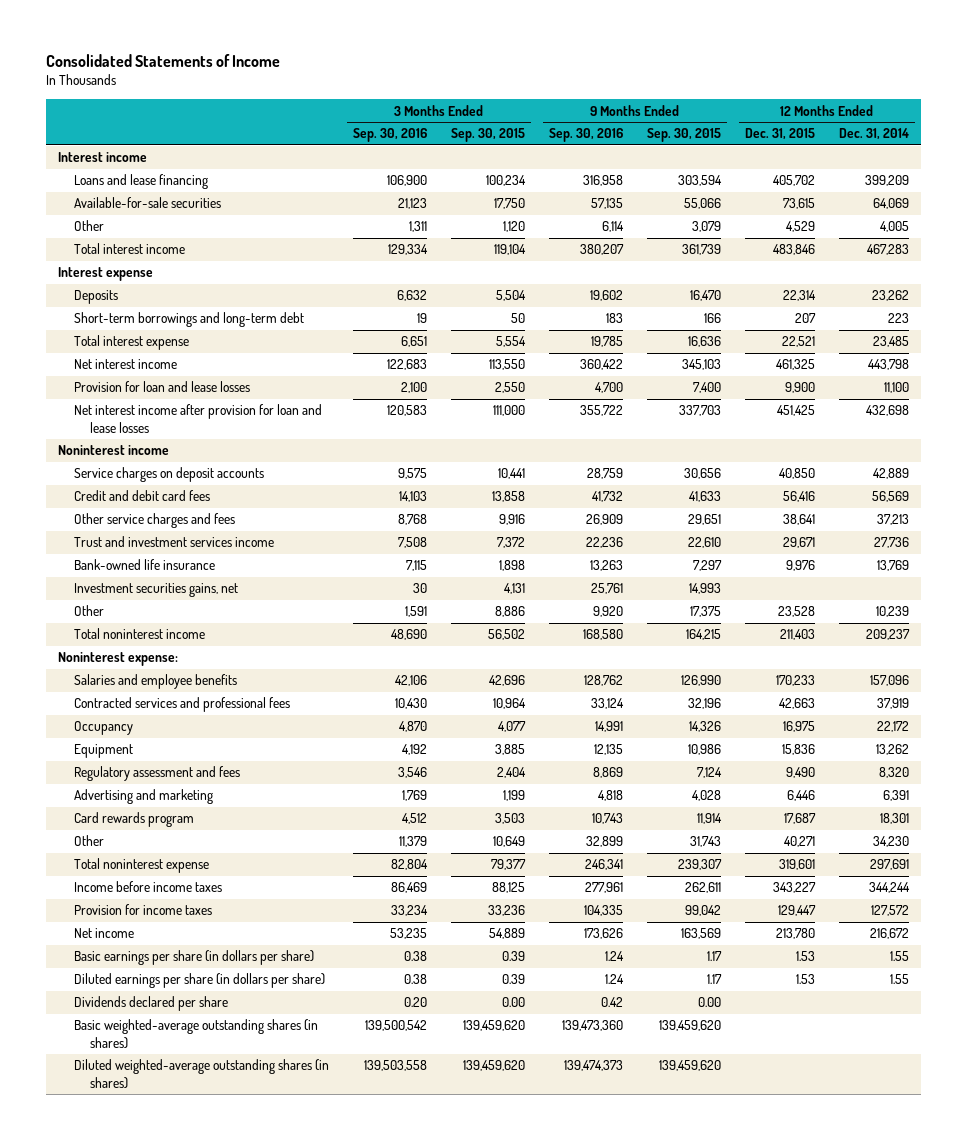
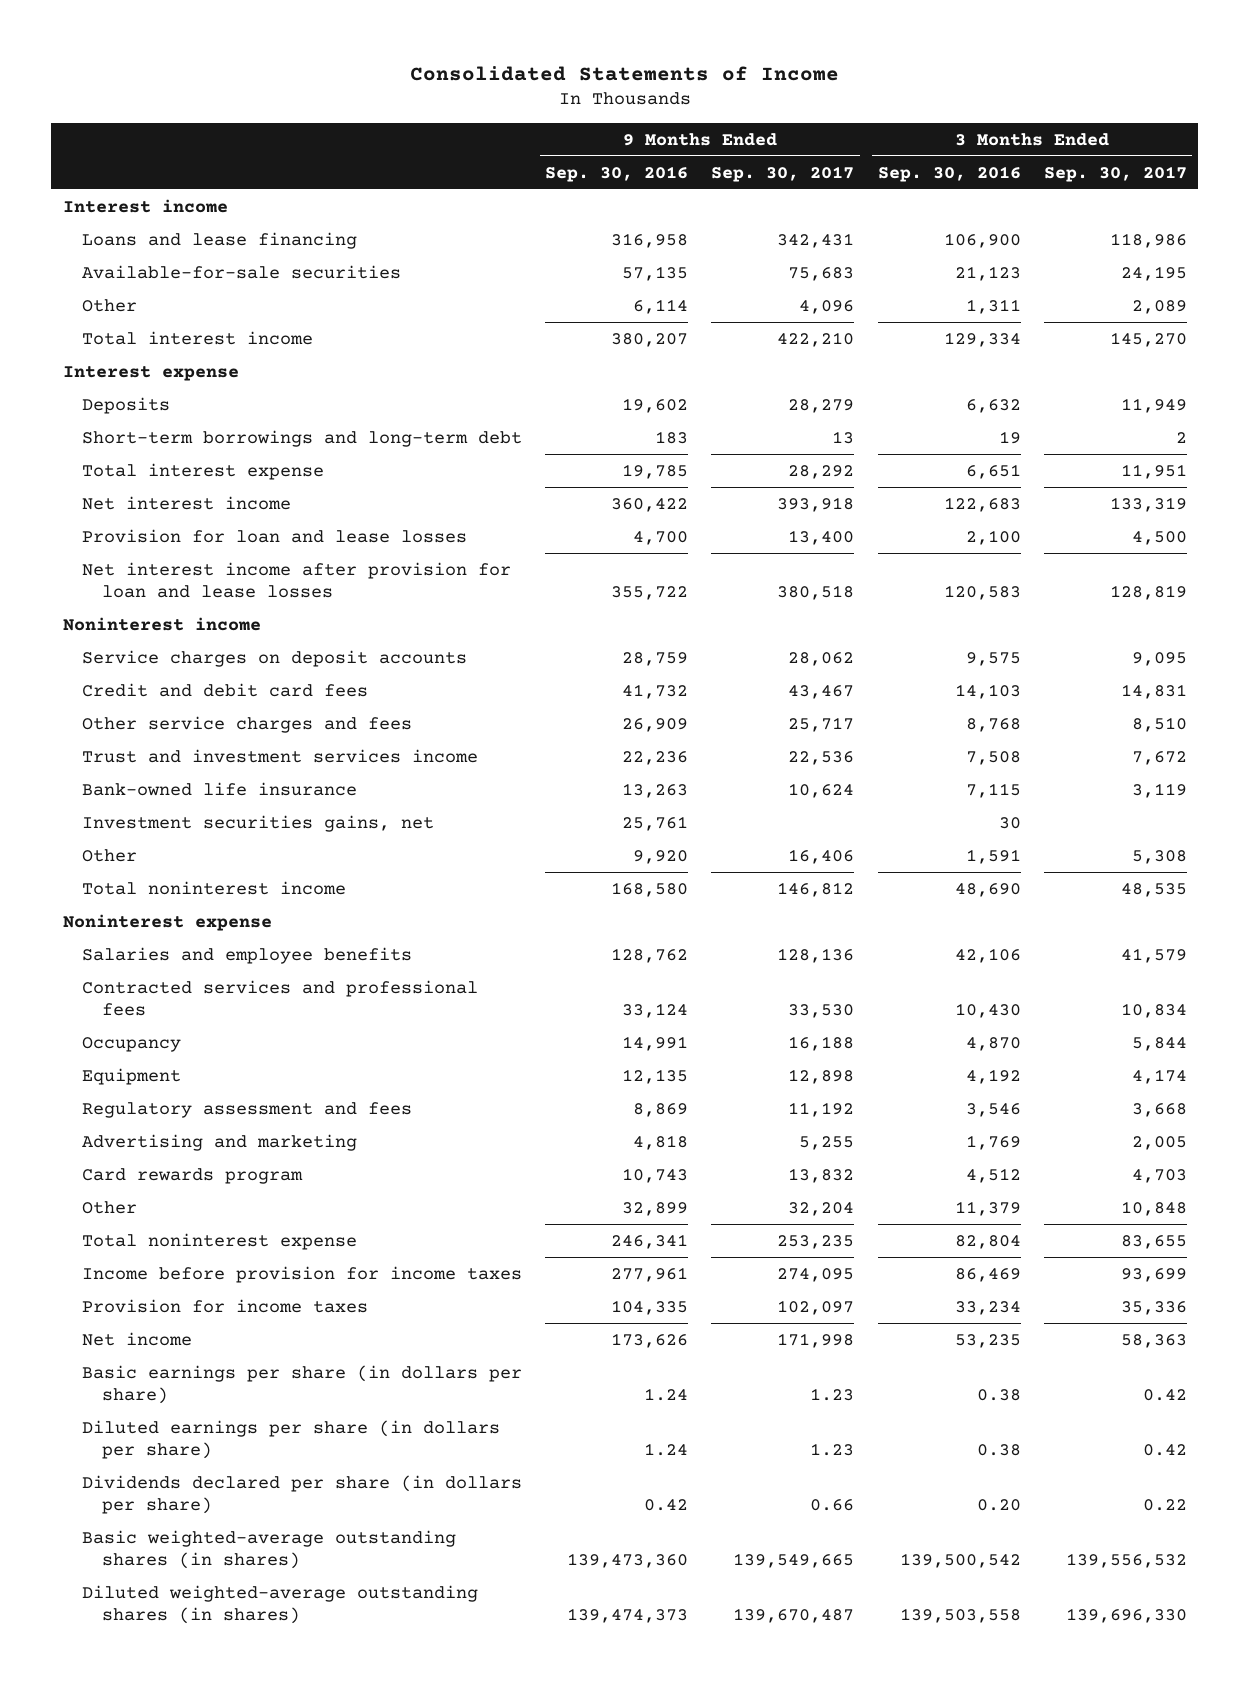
- | 3 Months Ended Sep. 30, 2016 | 3 Months Ended Sep. 30, 2015 | 9 Months Ended Sep. 30, 2016 | 9 Months Ended Sep. 30, 2015 | 12 Months Ended Dec. 31, 2015 | 12 Months Ended Dec. 31, 2014
+ | 9 Months Ended Sep. 30, 2016 | 9 Months Ended Sep. 30, 2017 | 3 Months Ended Sep. 30, 2016 | 3 Months Ended Sep. 30, 2017
- Noninterest expense:
+ Noninterest expense
- Income before income taxes | 86,469 | 88,125 | 277,961 | 262,611 | 343,227 | 344,244
+ Income before provision for income taxes | 277,961 | 274,095 | 86,469 | 93,699
- Dividends declared per share | 0.20 | 0.00 | 0.42 | 0.00 | |
+ Dividends declared per share (in dollars per share) | 0.42 | 0.66 | 0.20 | 0.22

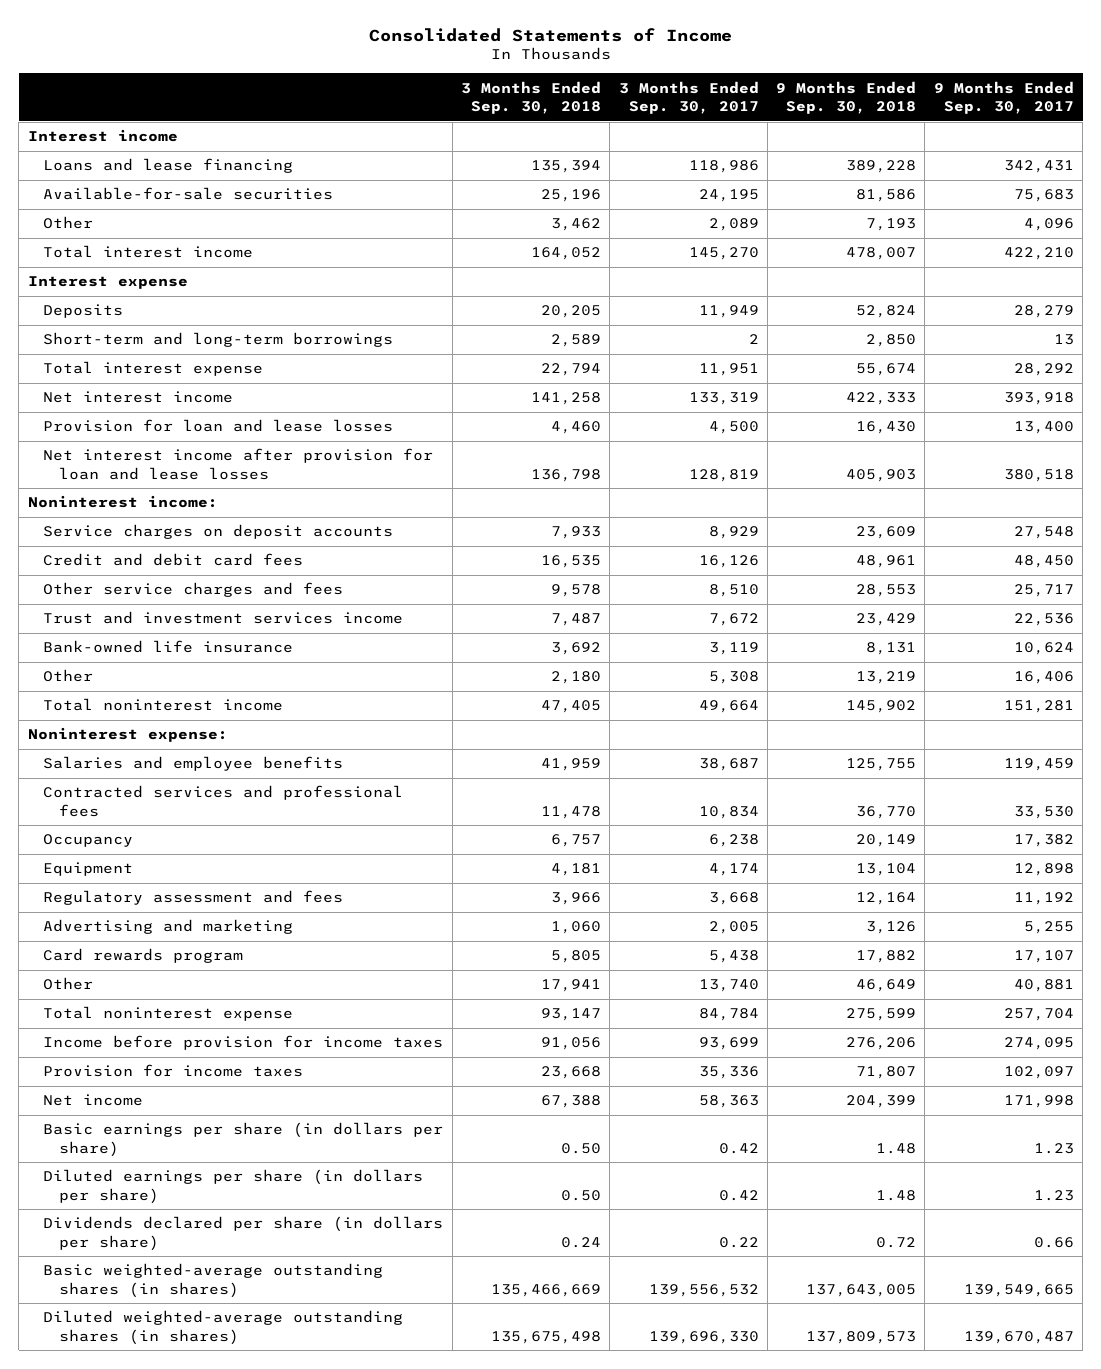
- | 9 Months Ended Sep. 30, 2016 | 9 Months Ended Sep. 30, 2017 | 3 Months Ended Sep. 30, 2016 | 3 Months Ended Sep. 30, 2017
+ | 3 Months Ended Sep. 30, 2018 | 3 Months Ended Sep. 30, 2017 | 9 Months Ended Sep. 30, 2018 | 9 Months Ended Sep. 30, 2017
- Short-term borrowings and long-term debt | 183 | 13 | 19 | 2
+ Short-term and long-term borrowings | 2,589 | 2 | 2,850 | 13
- Noninterest income
- Service charges on deposit accounts | 28,759 | 28,062 | 9,575 | 9,095
- Credit and debit card fees | 41,732 | 43,467 | 14,103 | 14,831
+ Noninterest income:
+ Service charges on deposit accounts | 7,933 | 8,929 | 23,609 | 27,548
+ Credit and debit card fees | 16,535 | 16,126 | 48,961 | 48,450
- Investment securities gains, net | 25,761 | | 30 |
- Total noninterest income | 168,580 | 146,812 | 48,690 | 48,535
- Noninterest expense
- Salaries and employee benefits | 128,762 | 128,136 | 42,106 | 41,579
+ Total noninterest income | 47,405 | 49,664 | 145,902 | 151,281
+ Noninterest expense:
+ Salaries and employee benefits | 41,959 | 38,687 | 125,755 | 119,459
- Occupancy | 14,991 | 16,188 | 4,870 | 5,844
+ Occupancy | 6,757 | 6,238 | 20,149 | 17,382
- Card rewards program | 10,743 | 13,832 | 4,512 | 4,703
- Other | 32,899 | 32,204 | 11,379 | 10,848
- Total noninterest expense | 246,341 | 253,235 | 82,804 | 83,655
+ Card rewards program | 5,805 | 5,438 | 17,882 | 17,107
+ Other | 17,941 | 13,740 | 46,649 | 40,881
+ Total noninterest expense | 93,147 | 84,784 | 275,599 | 257,704

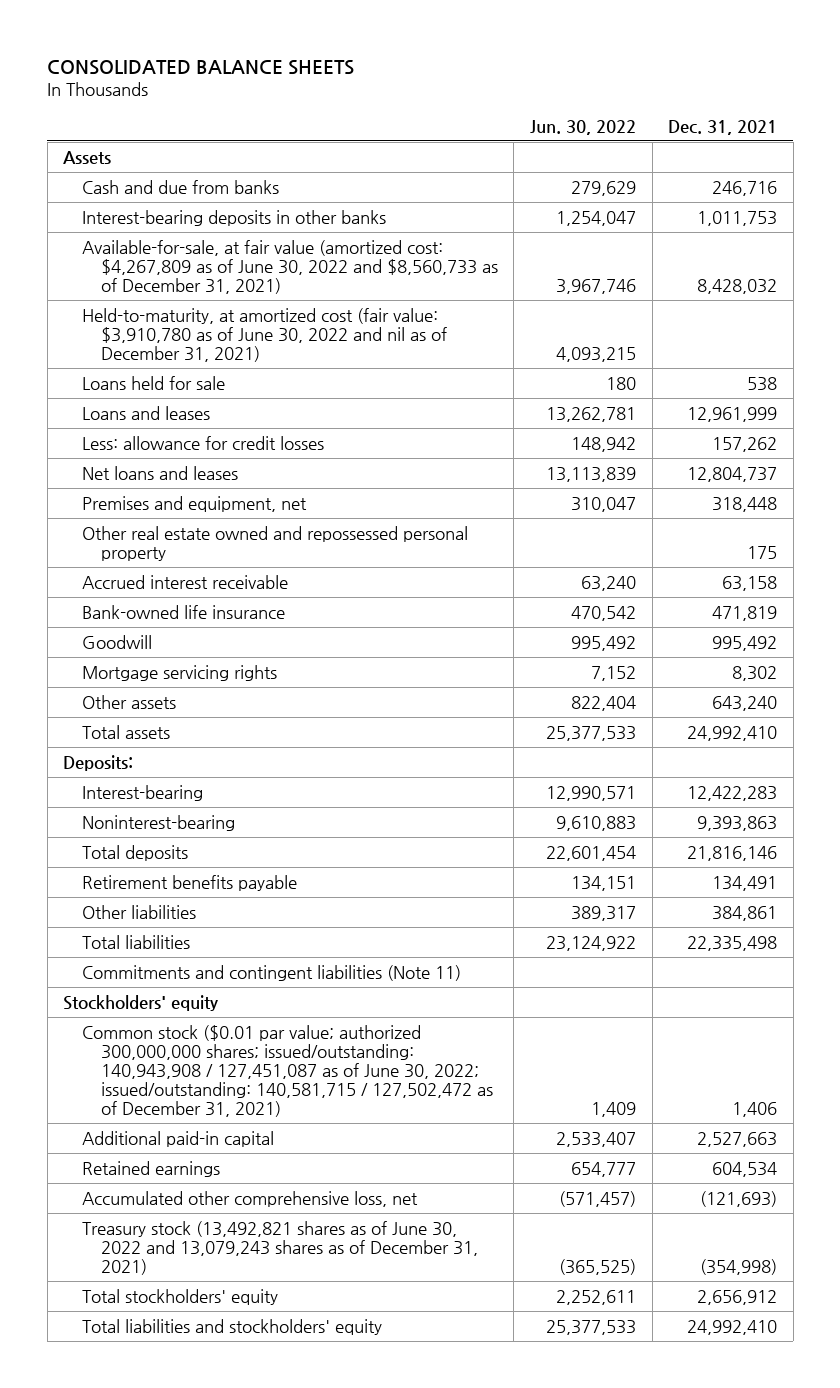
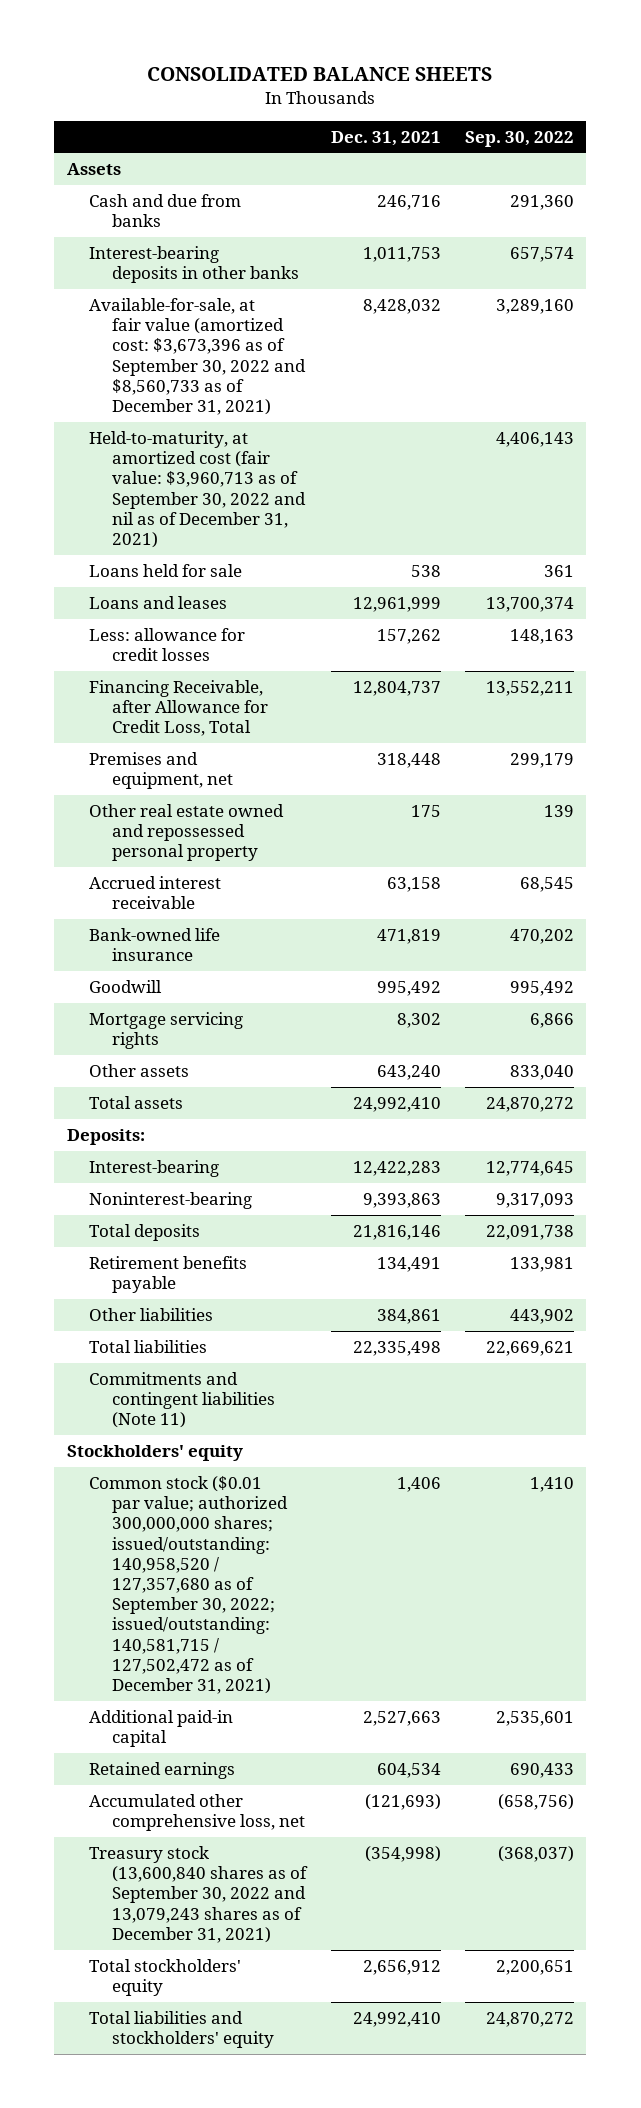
- | Jun. 30, 2022 | Dec. 31, 2021
+ | Dec. 31, 2021 | Sep. 30, 2022
- Available-for-sale, at fair value (amortized cost: $4,267,809 as of June 30, 2022 and $8,560,733 as of December 31, 2021) | 3,967,746 | 8,428,032
- Held-to-maturity, at amortized cost (fair value: $3,910,780 as of June 30, 2022 and nil as of December 31, 2021) | 4,093,215 |
+ Available-for-sale, at fair value (amortized cost: $3,673,396 as of September 30, 2022 and $8,560,733 as of December 31, 2021) | 8,428,032 | 3,289,160
+ Held-to-maturity, at amortized cost (fair value: $3,960,713 as of September 30, 2022 and nil as of December 31, 2021) | | 4,406,143
- Net loans and leases | 13,113,839 | 12,804,737
+ Financing Receivable, after Allowance for Credit Loss, Total | 12,804,737 | 13,552,211
- Common stock ($0.01 par value; authorized 300,000,000 shares; issued/outstanding: 140,943,908 / 127,451,087 as of June 30, 2022; issued/outstanding: 140,581,715 / 127,502,472 as of December 31, 2021) | 1,409 | 1,406
+ Common stock ($0.01 par value; authorized 300,000,000 shares; issued/outstanding: 140,958,520 / 127,357,680 as of September 30, 2022; issued/outstanding: 140,581,715 / 127,502,472 as of December 31, 2021) | 1,406 | 1,410
- Treasury stock (13,492,821 shares as of June 30, 2022 and 13,079,243 shares as of December 31, 2021) | (365,525) | (354,998)
+ Treasury stock (13,600,840 shares as of September 30, 2022 and 13,079,243 shares as of December 31, 2021) | (354,998) | (368,037)

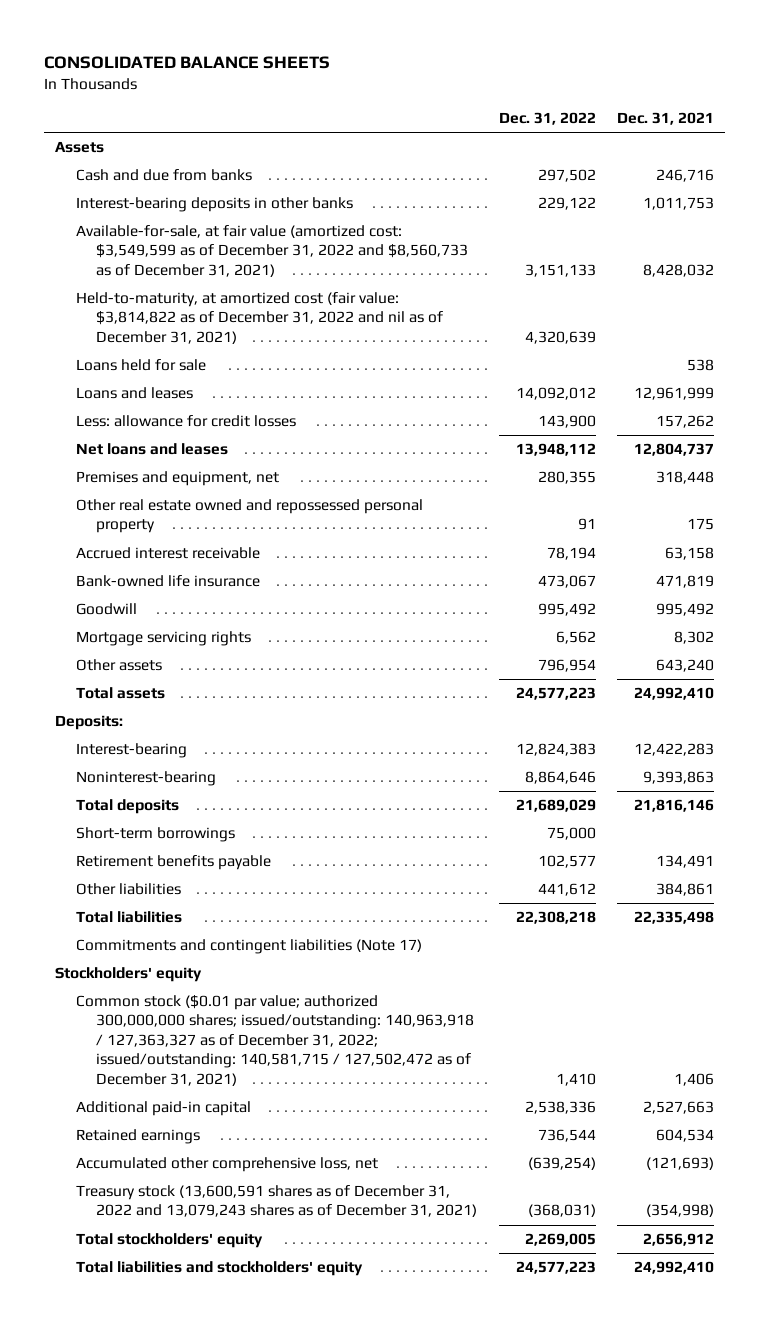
- | Dec. 31, 2021 | Sep. 30, 2022
+ | Dec. 31, 2022 | Dec. 31, 2021
- Available-for-sale, at fair value (amortized cost: $3,673,396 as of September 30, 2022 and $8,560,733 as of December 31, 2021) | 8,428,032 | 3,289,160
- Held-to-maturity, at amortized cost (fair value: $3,960,713 as of September 30, 2022 and nil as of December 31, 2021) | | 4,406,143
+ Available-for-sale, at fair value (amortized cost: $3,549,599 as of December 31, 2022 and $8,560,733 as of December 31, 2021) | 3,151,133 | 8,428,032
+ Held-to-maturity, at amortized cost (fair value: $3,814,822 as of December 31, 2022 and nil as of December 31, 2021) | 4,320,639 |
- Financing Receivable, after Allowance for Credit Loss, Total | 12,804,737 | 13,552,211
+ Net loans and leases | 13,948,112 | 12,804,737
+ Short-term borrowings | 75,000 |
- Commitments and contingent liabilities (Note 11)
+ Commitments and contingent liabilities (Note 17)
- Common stock ($0.01 par value; authorized 300,000,000 shares; issued/outstanding: 140,958,520 / 127,357,680 as of September 30, 2022; issued/outstanding: 140,581,715 / 127,502,472 as of December 31, 2021) | 1,406 | 1,410
+ Common stock ($0.01 par value; authorized 300,000,000 shares; issued/outstanding: 140,963,918 / 127,363,327 as of December 31, 2022; issued/outstanding: 140,581,715 / 127,502,472 as of December 31, 2021) | 1,410 | 1,406
- Treasury stock (13,600,840 shares as of September 30, 2022 and 13,079,243 shares as of December 31, 2021) | (354,998) | (368,037)
+ Treasury stock (13,600,591 shares as of December 31, 2022 and 13,079,243 shares as of December 31, 2021) | (368,031) | (354,998)

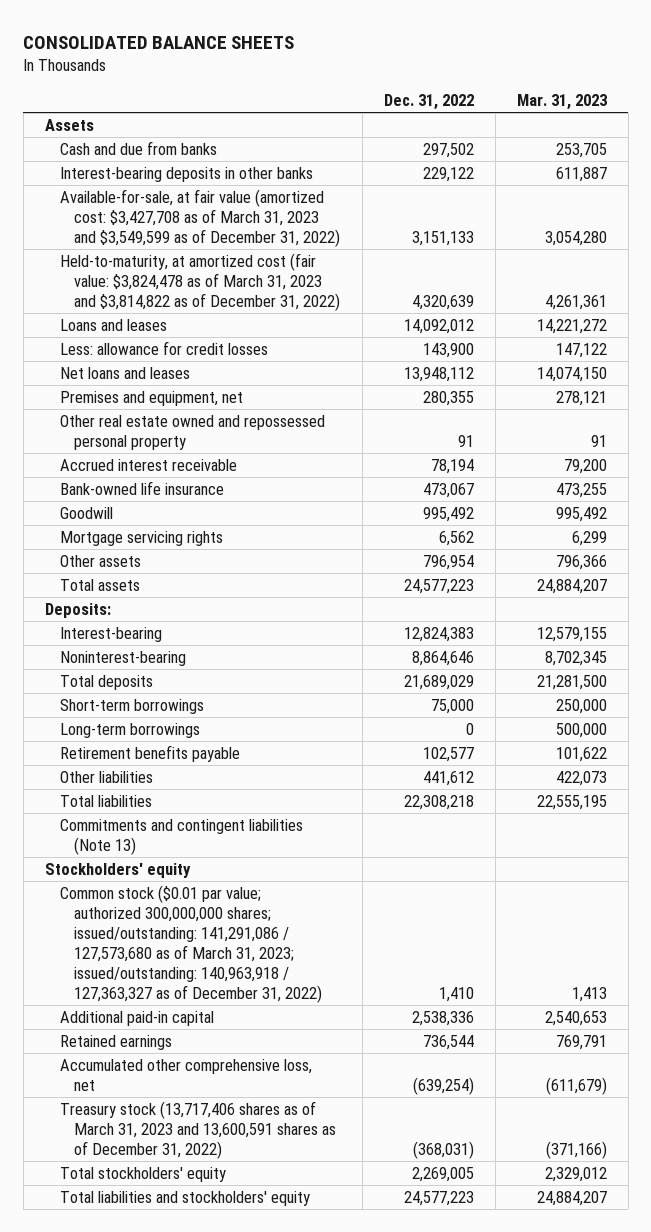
- | Dec. 31, 2022 | Dec. 31, 2021
+ | Dec. 31, 2022 | Mar. 31, 2023
- Available-for-sale, at fair value (amortized cost: $3,549,599 as of December 31, 2022 and $8,560,733 as of December 31, 2021) | 3,151,133 | 8,428,032
- Held-to-maturity, at amortized cost (fair value: $3,814,822 as of December 31, 2022 and nil as of December 31, 2021) | 4,320,639 |
- Loans held for sale | | 538
+ Available-for-sale, at fair value (amortized cost: $3,427,708 as of March 31, 2023 and $3,549,599 as of December 31, 2022) | 3,151,133 | 3,054,280
+ Held-to-maturity, at amortized cost (fair value: $3,824,478 as of March 31, 2023 and $3,814,822 as of December 31, 2022) | 4,320,639 | 4,261,361
+ Long-term borrowings | 0 | 500,000
- Commitments and contingent liabilities (Note 17)
+ Commitments and contingent liabilities (Note 13)
- Common stock ($0.01 par value; authorized 300,000,000 shares; issued/outstanding: 140,963,918 / 127,363,327 as of December 31, 2022; issued/outstanding: 140,581,715 / 127,502,472 as of December 31, 2021) | 1,410 | 1,406
+ Common stock ($0.01 par value; authorized 300,000,000 shares; issued/outstanding: 141,291,086 / 127,573,680 as of March 31, 2023; issued/outstanding: 140,963,918 / 127,363,327 as of December 31, 2022) | 1,410 | 1,413
- Treasury stock (13,600,591 shares as of December 31, 2022 and 13,079,243 shares as of December 31, 2021) | (368,031) | (354,998)
+ Treasury stock (13,717,406 shares as of March 31, 2023 and 13,600,591 shares as of December 31, 2022) | (368,031) | (371,166)

